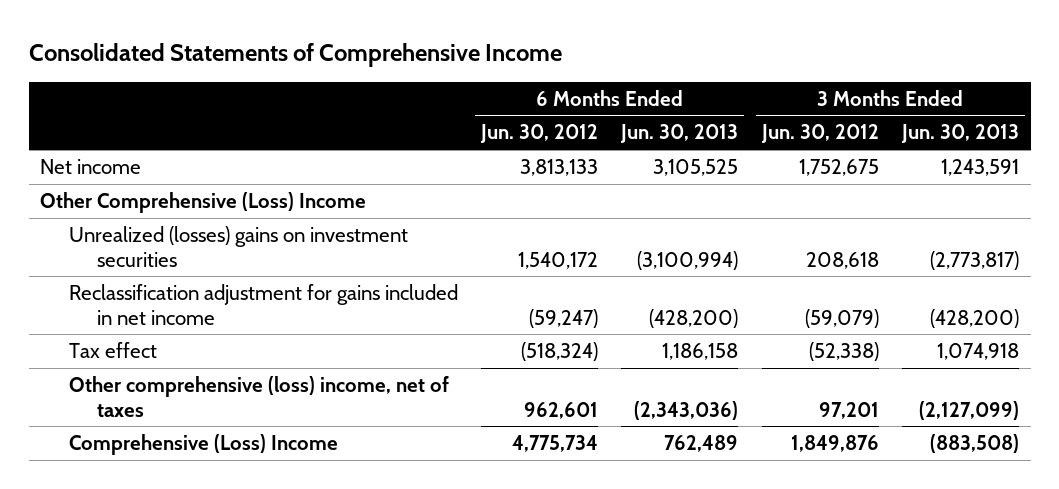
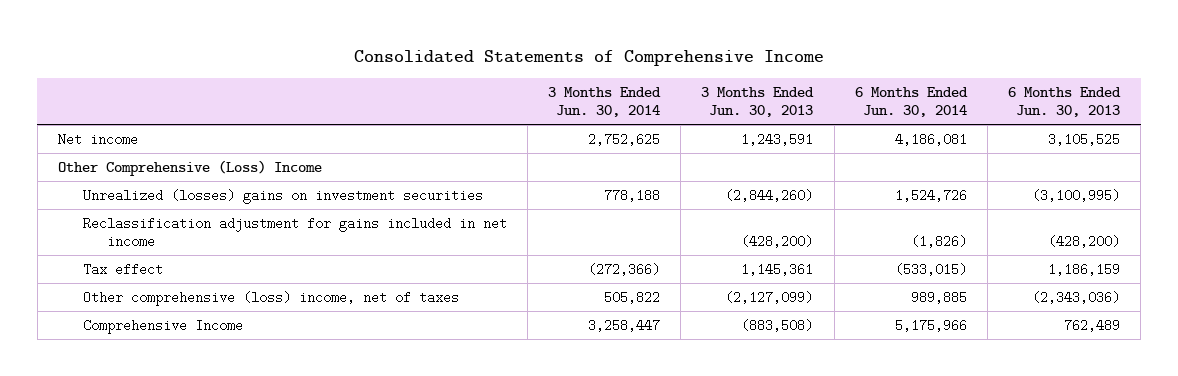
- | 6 Months Ended Jun. 30, 2012 | 6 Months Ended Jun. 30, 2013 | 3 Months Ended Jun. 30, 2012 | 3 Months Ended Jun. 30, 2013
+ | 3 Months Ended Jun. 30, 2014 | 3 Months Ended Jun. 30, 2013 | 6 Months Ended Jun. 30, 2014 | 6 Months Ended Jun. 30, 2013
- Unrealized (losses) gains on investment securities | 1,540,172 | (3,100,994) | 208,618 | (2,773,817)
+ Unrealized (losses) gains on investment securities | 778,188 | (2,844,260) | 1,524,726 | (3,100,995)
- Tax effect | (518,324) | 1,186,158 | (52,338) | 1,074,918
+ Tax effect | (272,366) | 1,145,361 | (533,015) | 1,186,159
- Comprehensive (Loss) Income | 4,775,734 | 762,489 | 1,849,876 | (883,508)
+ Comprehensive Income | 3,258,447 | (883,508) | 5,175,966 | 762,489

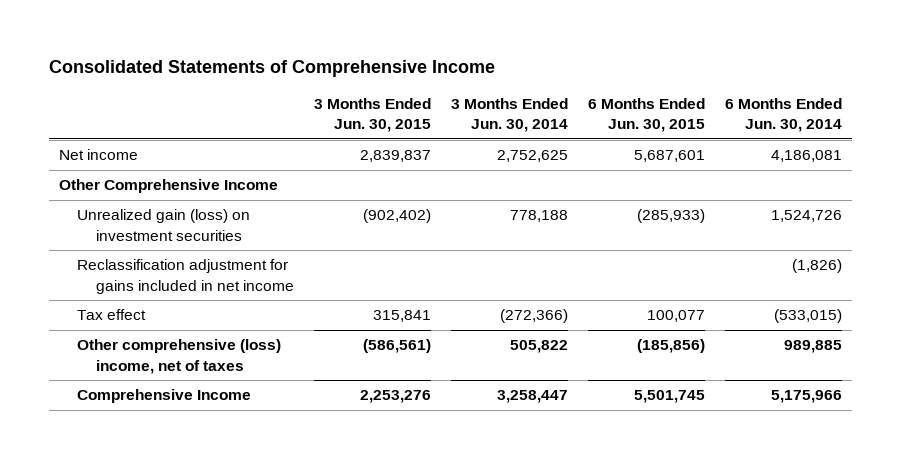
- | 3 Months Ended Jun. 30, 2014 | 3 Months Ended Jun. 30, 2013 | 6 Months Ended Jun. 30, 2014 | 6 Months Ended Jun. 30, 2013
+ | 3 Months Ended Jun. 30, 2015 | 3 Months Ended Jun. 30, 2014 | 6 Months Ended Jun. 30, 2015 | 6 Months Ended Jun. 30, 2014
- Other Comprehensive (Loss) Income
- Unrealized (losses) gains on investment securities | 778,188 | (2,844,260) | 1,524,726 | (3,100,995)
+ Other Comprehensive Income
+ Unrealized gain (loss) on investment securities | (902,402) | 778,188 | (285,933) | 1,524,726

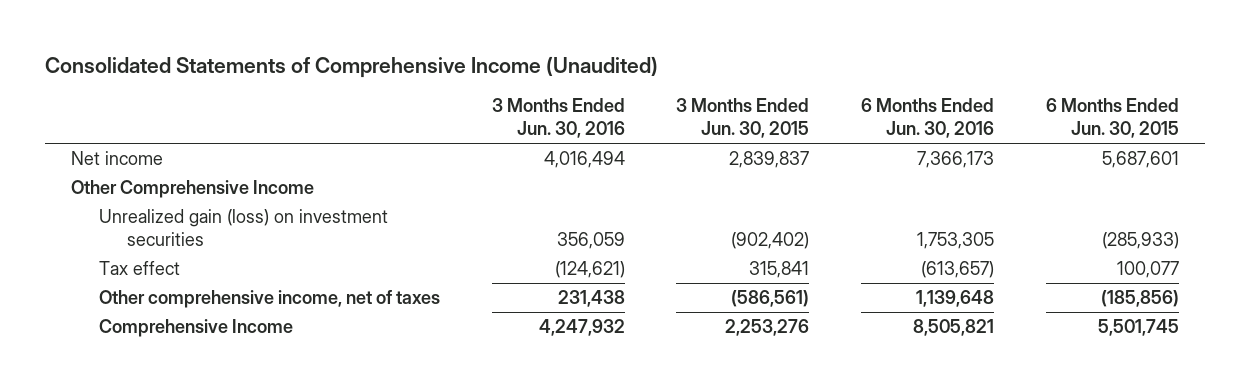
- Consolidated Statements of Comprehensive Income
+ Consolidated Statements of Comprehensive Income (Unaudited)
- | 3 Months Ended Jun. 30, 2015 | 3 Months Ended Jun. 30, 2014 | 6 Months Ended Jun. 30, 2015 | 6 Months Ended Jun. 30, 2014
+ | 3 Months Ended Jun. 30, 2016 | 3 Months Ended Jun. 30, 2015 | 6 Months Ended Jun. 30, 2016 | 6 Months Ended Jun. 30, 2015
- Reclassification adjustment for gains included in net income | | | | (1,826)
- Other comprehensive (loss) income, net of taxes | (586,561) | 505,822 | (185,856) | 989,885
+ Other comprehensive income, net of taxes | 231,438 | (586,561) | 1,139,648 | (185,856)

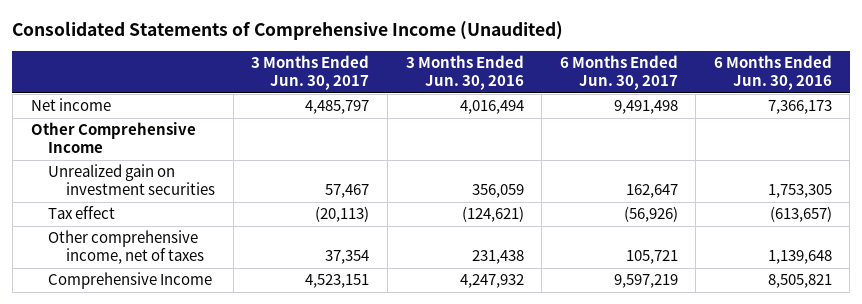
- | 3 Months Ended Jun. 30, 2016 | 3 Months Ended Jun. 30, 2015 | 6 Months Ended Jun. 30, 2016 | 6 Months Ended Jun. 30, 2015
+ | 3 Months Ended Jun. 30, 2017 | 3 Months Ended Jun. 30, 2016 | 6 Months Ended Jun. 30, 2017 | 6 Months Ended Jun. 30, 2016
- Unrealized gain (loss) on investment securities | 356,059 | (902,402) | 1,753,305 | (285,933)
+ Unrealized gain on investment securities | 57,467 | 356,059 | 162,647 | 1,753,305

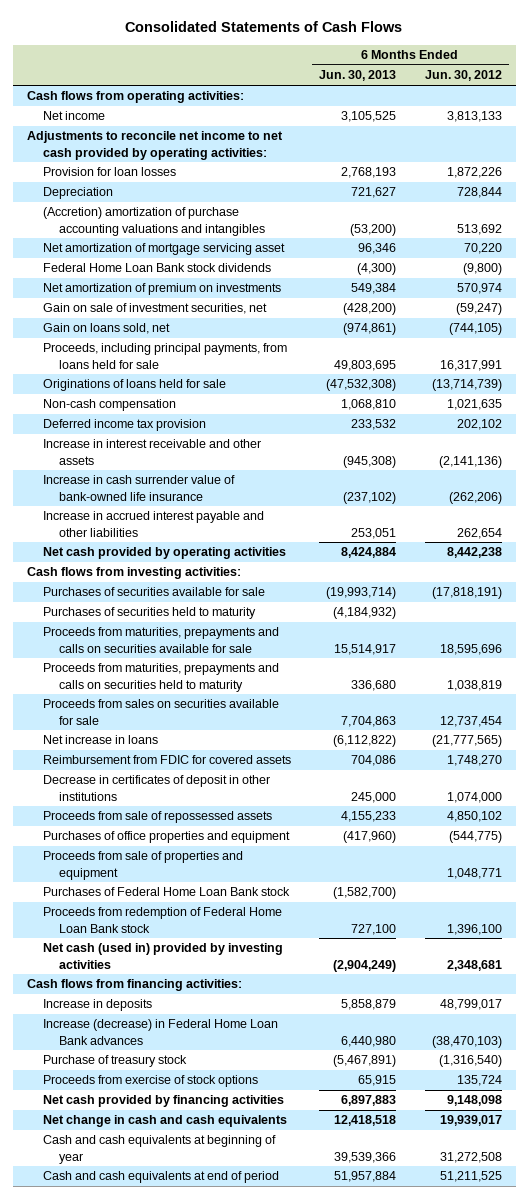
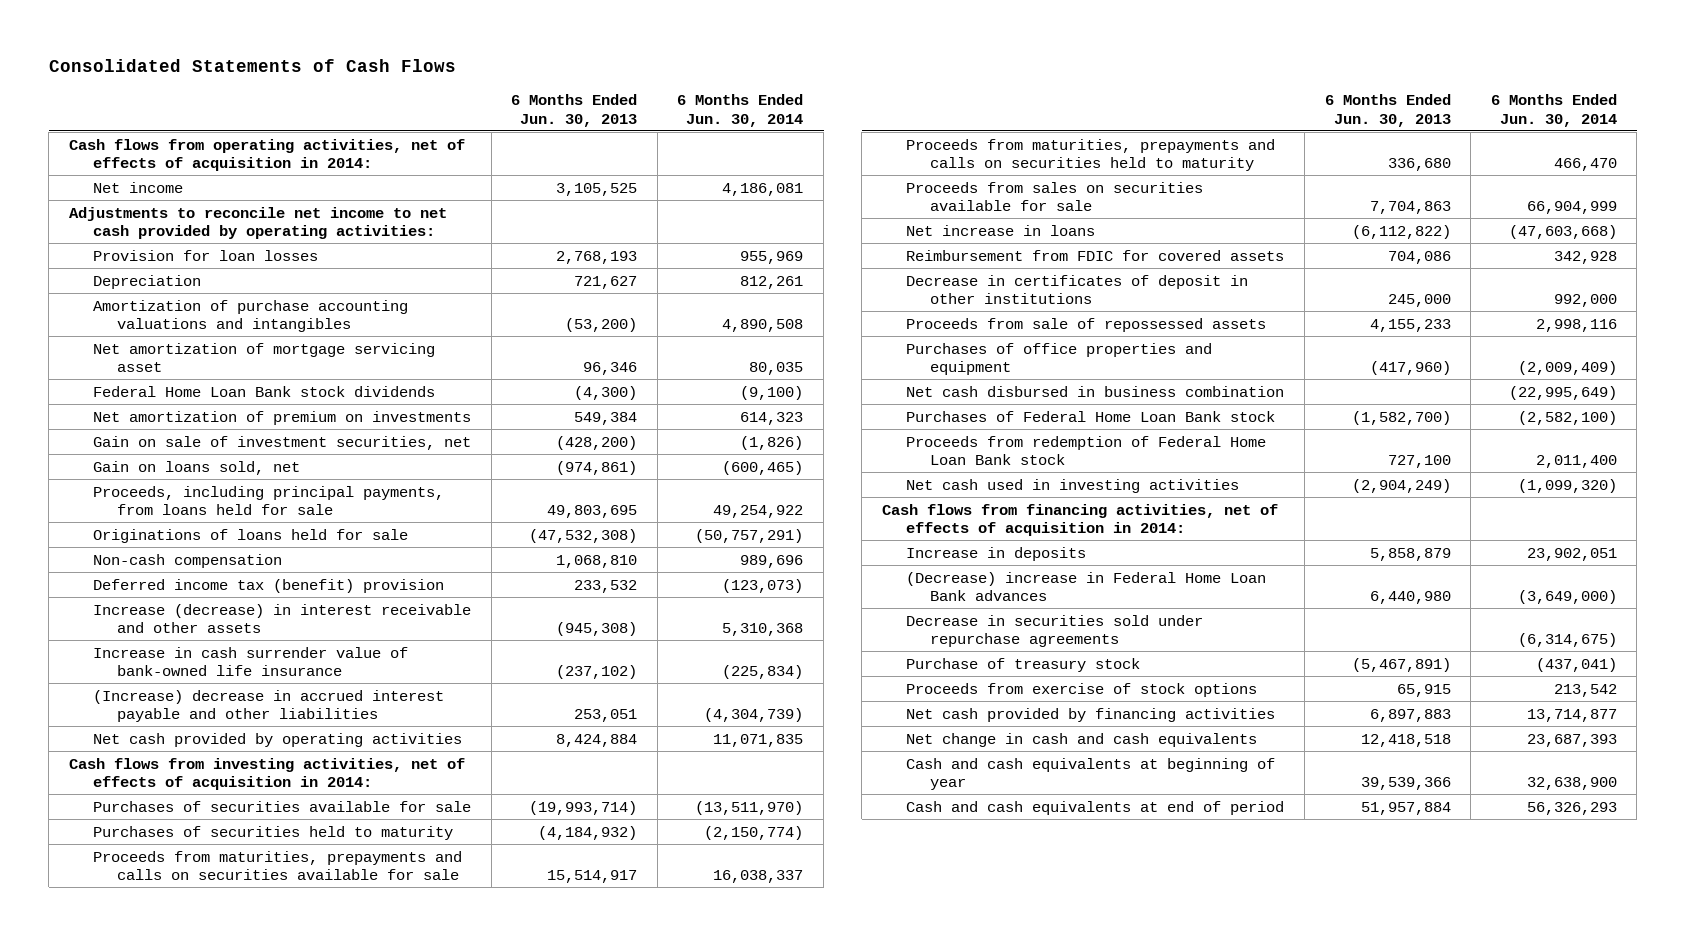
- | 6 Months Ended Jun. 30, 2013 | 6 Months Ended Jun. 30, 2012
+ | 6 Months Ended Jun. 30, 2013 | 6 Months Ended Jun. 30, 2014
- Cash flows from operating activities:
+ Cash flows from operating activities, net of effects of acquisition in 2014:
- (Accretion) amortization of purchase accounting valuations and intangibles | (53,200) | 513,692
+ Amortization of purchase accounting valuations and intangibles | (53,200) | 4,890,508
- Deferred income tax provision | 233,532 | 202,102
- Increase in interest receivable and other assets | (945,308) | (2,141,136)
+ Deferred income tax (benefit) provision | 233,532 | (123,073)
+ Increase (decrease) in interest receivable and other assets | (945,308) | 5,310,368
- Increase in accrued interest payable and other liabilities | 253,051 | 262,654
+ (Increase) decrease in accrued interest payable and other liabilities | 253,051 | (4,304,739)
- Cash flows from investing activities:
+ Cash flows from investing activities, net of effects of acquisition in 2014:
- Proceeds from sale of properties and equipment | | 1,048,771
+ Net cash disbursed in business combination | | (22,995,649)
- Net cash (used in) provided by investing activities | (2,904,249) | 2,348,681
- Cash flows from financing activities:
+ Net cash used in investing activities | (2,904,249) | (1,099,320)
+ Cash flows from financing activities, net of effects of acquisition in 2014:
- Increase (decrease) in Federal Home Loan Bank advances | 6,440,980 | (38,470,103)
+ (Decrease) increase in Federal Home Loan Bank advances | 6,440,980 | (3,649,000)
+ Decrease in securities sold under repurchase agreements | | (6,314,675)

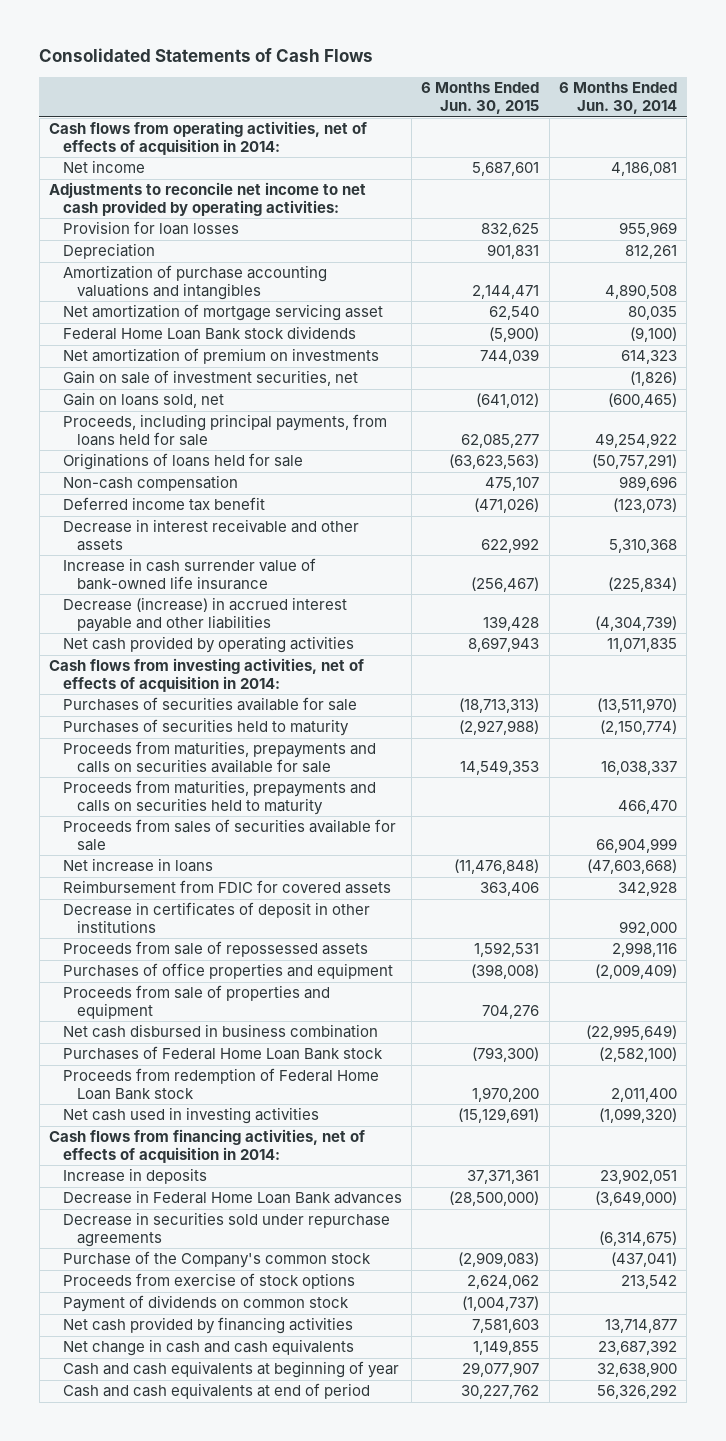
- | 6 Months Ended Jun. 30, 2013 | 6 Months Ended Jun. 30, 2014
+ | 6 Months Ended Jun. 30, 2015 | 6 Months Ended Jun. 30, 2014
- Deferred income tax (benefit) provision | 233,532 | (123,073)
- Increase (decrease) in interest receivable and other assets | (945,308) | 5,310,368
+ Deferred income tax benefit | (471,026) | (123,073)
+ Decrease in interest receivable and other assets | 622,992 | 5,310,368
- (Increase) decrease in accrued interest payable and other liabilities | 253,051 | (4,304,739)
+ Decrease (increase) in accrued interest payable and other liabilities | 139,428 | (4,304,739)
- Proceeds from sales on securities available for sale | 7,704,863 | 66,904,999
+ Proceeds from sales of securities available for sale | | 66,904,999
+ Proceeds from sale of properties and equipment | 704,276 |
- (Decrease) increase in Federal Home Loan Bank advances | 6,440,980 | (3,649,000)
+ Decrease in Federal Home Loan Bank advances | (28,500,000) | (3,649,000)
- Purchase of treasury stock | (5,467,891) | (437,041)
+ Purchase of the Company's common stock | (2,909,083) | (437,041)
+ Payment of dividends on common stock | (1,004,737) |
- Net change in cash and cash equivalents | 12,418,518 | 23,687,393
+ Net change in cash and cash equivalents | 1,149,855 | 23,687,392
- Cash and cash equivalents at end of period | 51,957,884 | 56,326,293
+ Cash and cash equivalents at end of period | 30,227,762 | 56,326,292

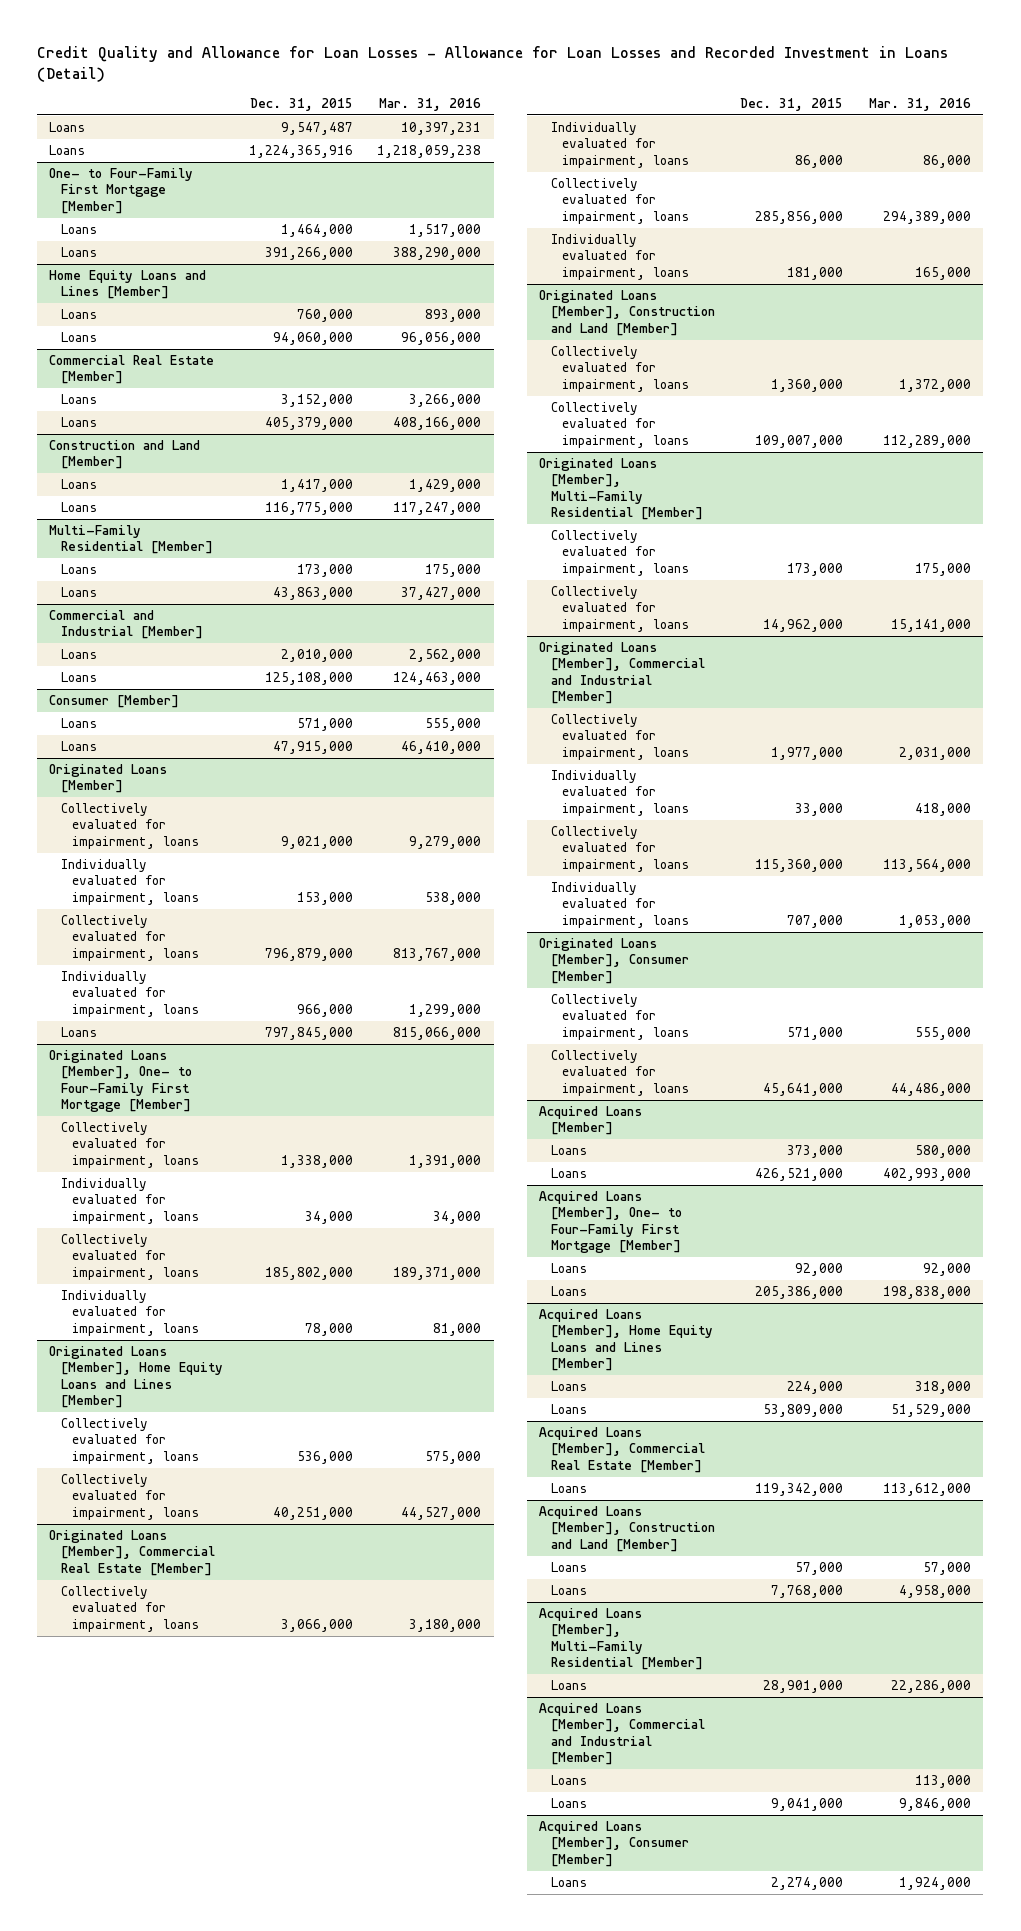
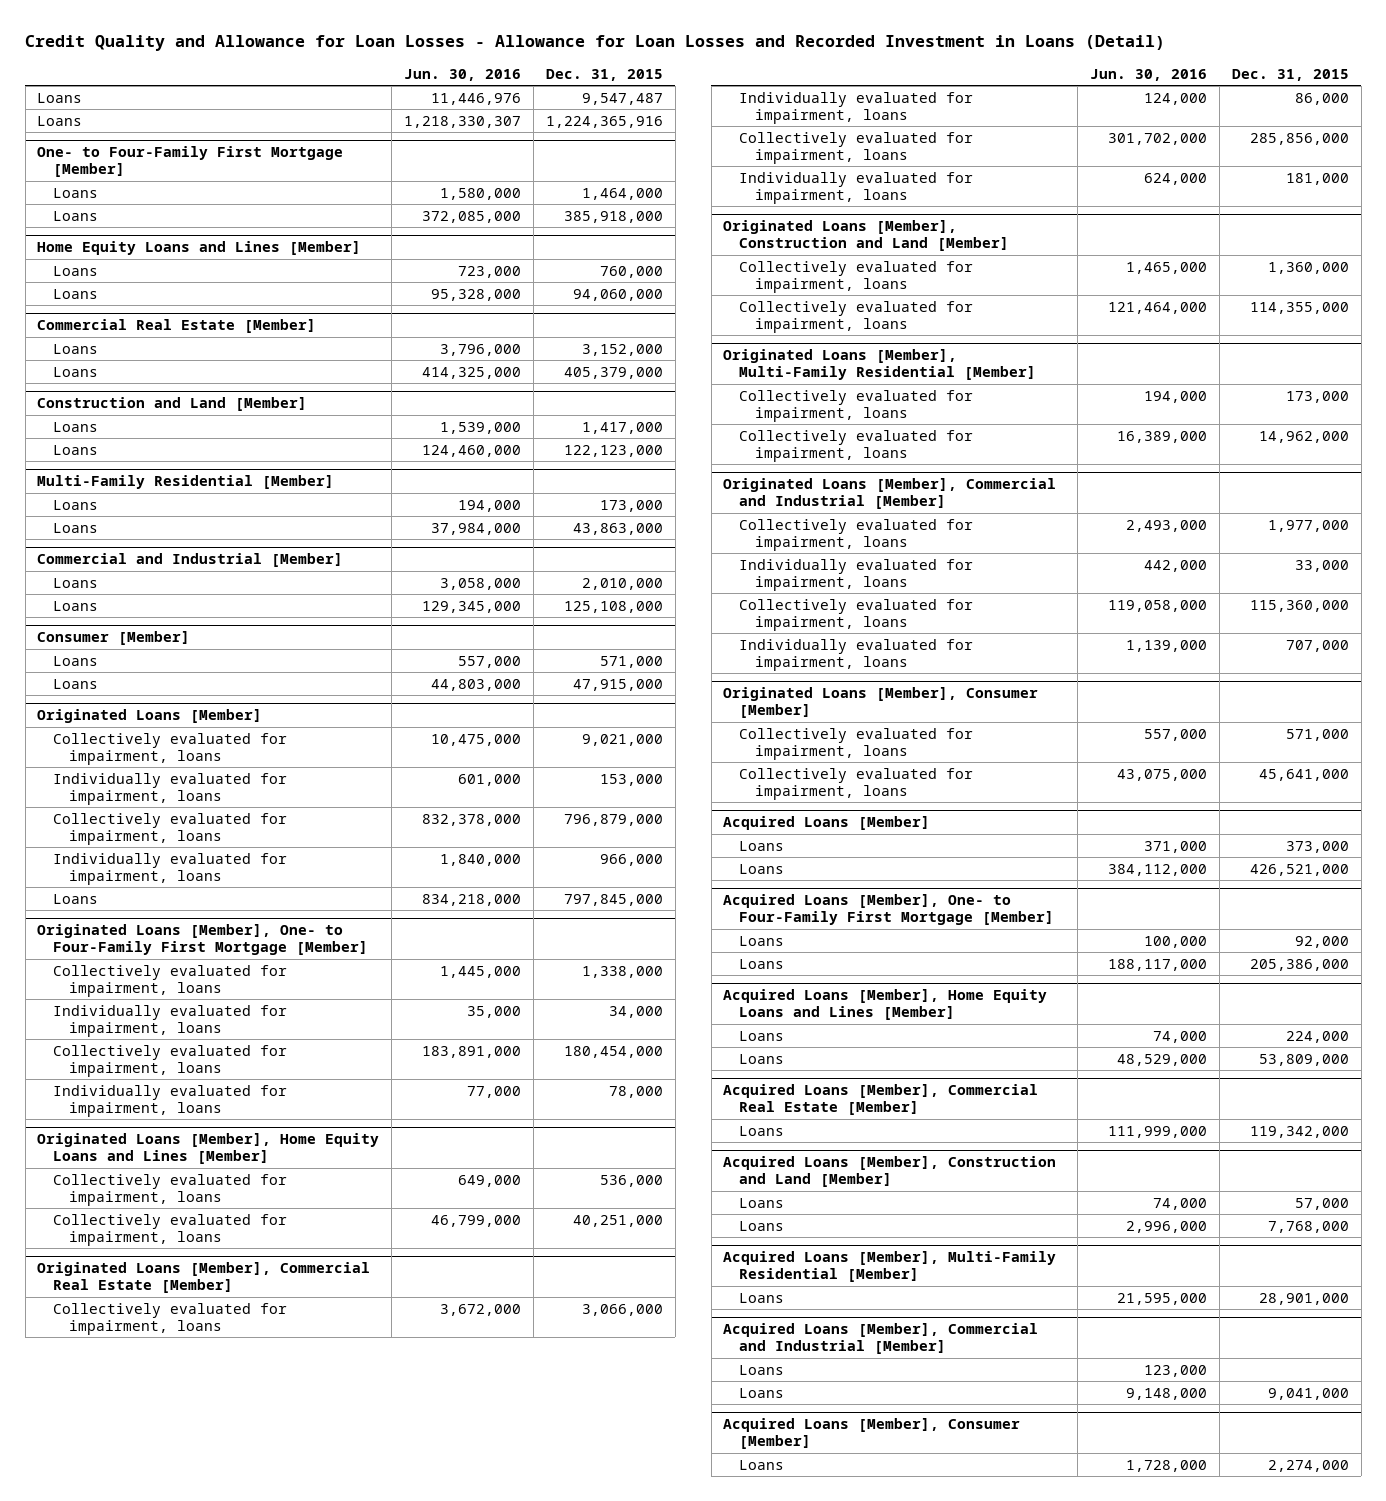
- | Dec. 31, 2015 | Mar. 31, 2016
+ | Jun. 30, 2016 | Dec. 31, 2015
@ One- to Four-Family First Mortgage [Member]
- Loans | 391,266,000 | 388,290,000
+ Loans | 372,085,000 | 385,918,000
@ Construction and Land [Member]
- Loans | 116,775,000 | 117,247,000
+ Loans | 124,460,000 | 122,123,000
@ Originated Loans [Member], One- to Four-Family First Mortgage [Member]
- Collectively evaluated for impairment, loans | 185,802,000 | 189,371,000
+ Collectively evaluated for impairment, loans | 183,891,000 | 180,454,000
@ Originated Loans [Member], Construction and Land [Member]
- Collectively evaluated for impairment, loans | 109,007,000 | 112,289,000
+ Collectively evaluated for impairment, loans | 121,464,000 | 114,355,000

